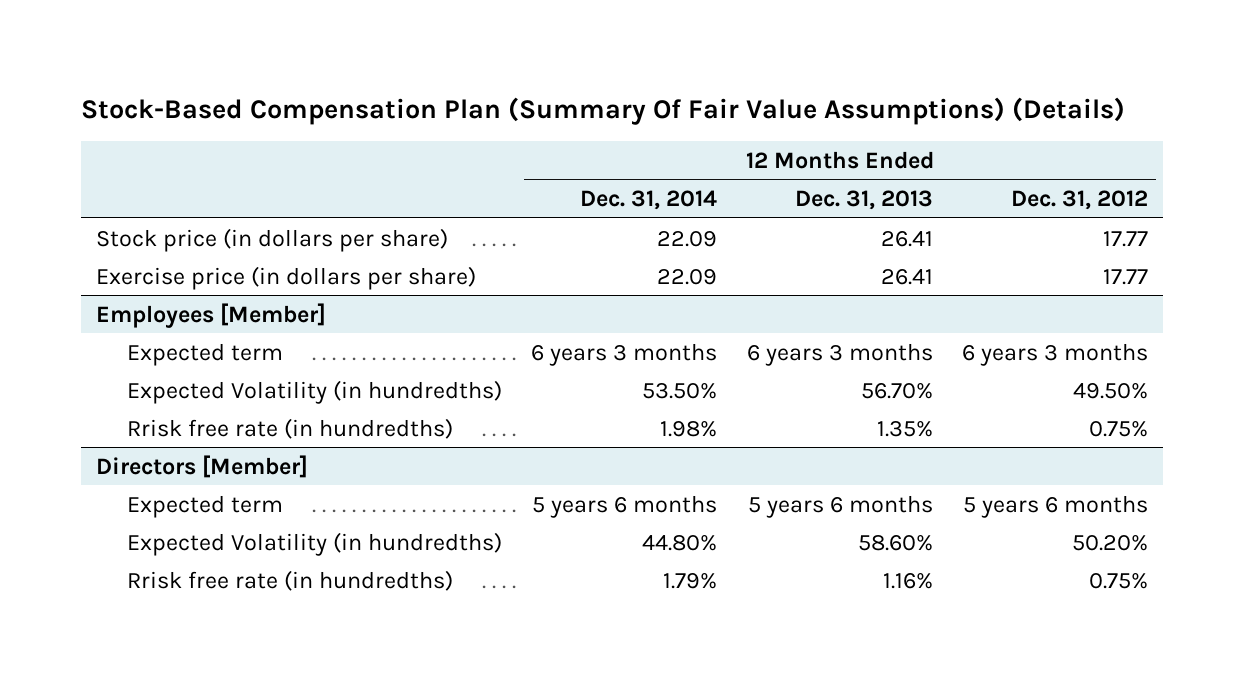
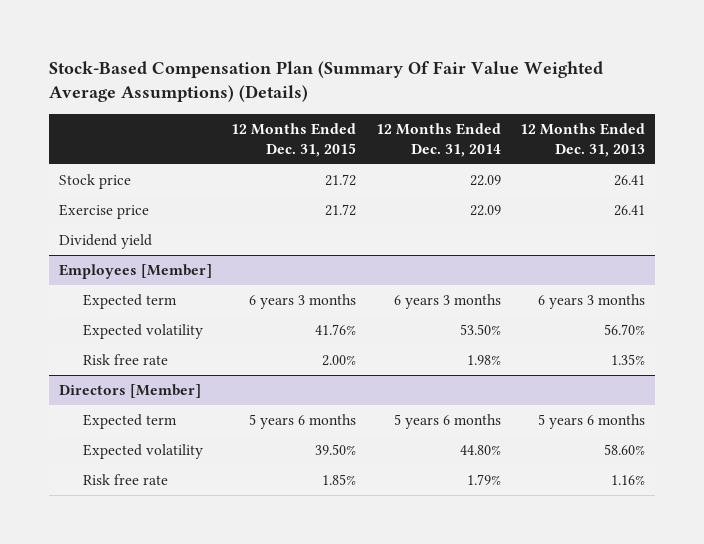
- Stock-Based Compensation Plan (Summary Of Fair Value Assumptions) (Details)
+ Stock-Based Compensation Plan (Summary Of Fair Value Weighted Average Assumptions) (Details)
- | 12 Months Ended Dec. 31, 2014 | 12 Months Ended Dec. 31, 2013 | 12 Months Ended Dec. 31, 2012
+ | 12 Months Ended Dec. 31, 2015 | 12 Months Ended Dec. 31, 2014 | 12 Months Ended Dec. 31, 2013
- Stock price (in dollars per share) | 22.09 | 26.41 | 17.77
- Exercise price (in dollars per share) | 22.09 | 26.41 | 17.77
+ Stock price | 21.72 | 22.09 | 26.41
+ Exercise price | 21.72 | 22.09 | 26.41
+ Dividend yield
@ Employees [Member]
- Expected Volatility (in hundredths) | 53.50% | 56.70% | 49.50%
- Rrisk free rate (in hundredths) | 1.98% | 1.35% | 0.75%
+ Expected volatility | 41.76% | 53.50% | 56.70%
+ Risk free rate | 2.00% | 1.98% | 1.35%
@ Directors [Member]
- Expected Volatility (in hundredths) | 44.80% | 58.60% | 50.20%
- Rrisk free rate (in hundredths) | 1.79% | 1.16% | 0.75%
+ Expected volatility | 39.50% | 44.80% | 58.60%
+ Risk free rate | 1.85% | 1.79% | 1.16%

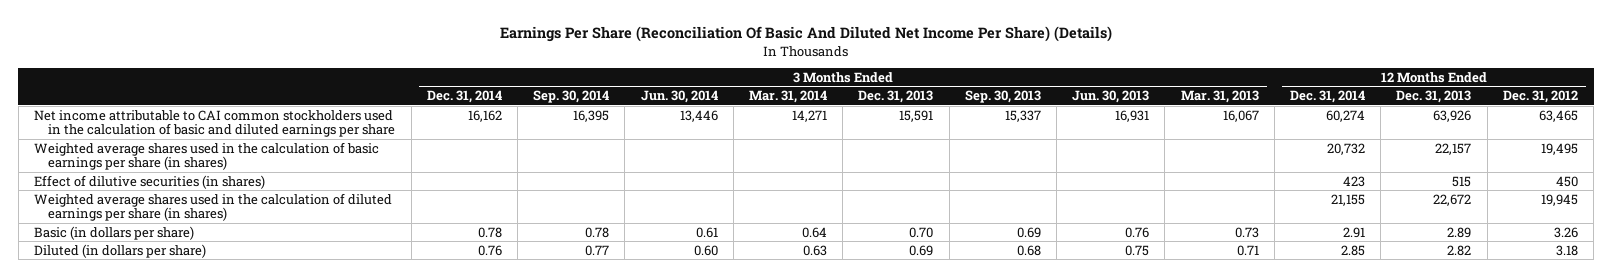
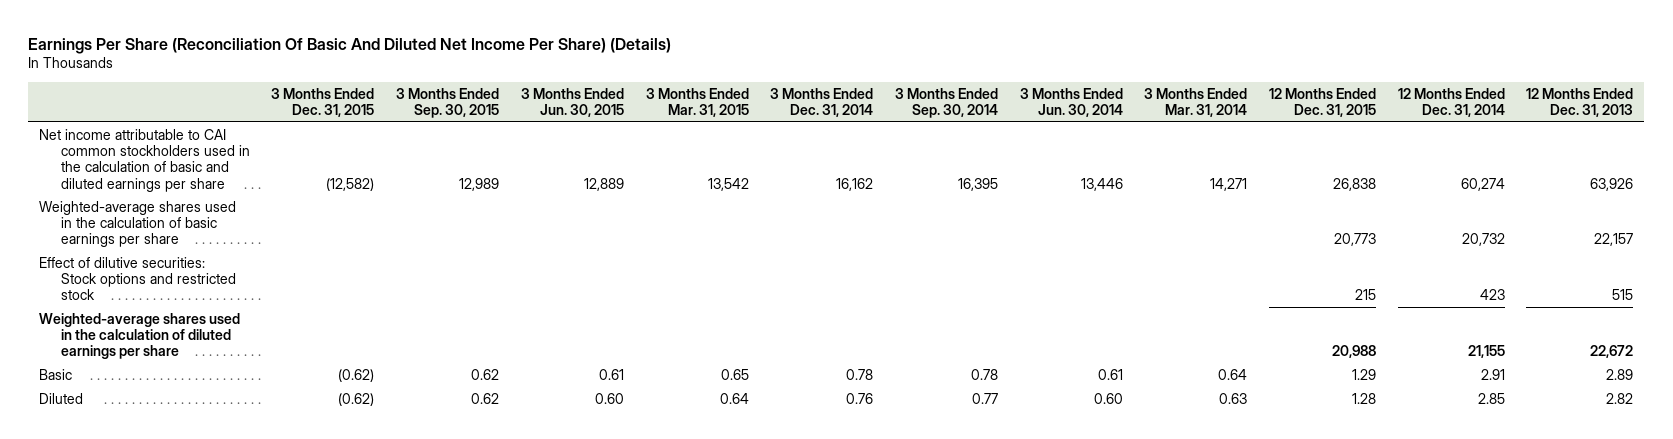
- | 3 Months Ended Dec. 31, 2014 | 3 Months Ended Sep. 30, 2014 | 3 Months Ended Jun. 30, 2014 | 3 Months Ended Mar. 31, 2014 | 3 Months Ended Dec. 31, 2013 | 3 Months Ended Sep. 30, 2013 | 3 Months Ended Jun. 30, 2013 | 3 Months Ended Mar. 31, 2013 | 12 Months Ended Dec. 31, 2014 | 12 Months Ended Dec. 31, 2013 | 12 Months Ended Dec. 31, 2012
+ | 3 Months Ended Dec. 31, 2015 | 3 Months Ended Sep. 30, 2015 | 3 Months Ended Jun. 30, 2015 | 3 Months Ended Mar. 31, 2015 | 3 Months Ended Dec. 31, 2014 | 3 Months Ended Sep. 30, 2014 | 3 Months Ended Jun. 30, 2014 | 3 Months Ended Mar. 31, 2014 | 12 Months Ended Dec. 31, 2015 | 12 Months Ended Dec. 31, 2014 | 12 Months Ended Dec. 31, 2013
- Weighted average shares used in the calculation of basic earnings per share (in shares) | | | | | | | | | 20,732 | 22,157 | 19,495
- Effect of dilutive securities (in shares) | | | | | | | | | 423 | 515 | 450
- Weighted average shares used in the calculation of diluted earnings per share (in shares) | | | | | | | | | 21,155 | 22,672 | 19,945
- Basic (in dollars per share) | 0.78 | 0.78 | 0.61 | 0.64 | 0.70 | 0.69 | 0.76 | 0.73 | 2.91 | 2.89 | 3.26
- Diluted (in dollars per share) | 0.76 | 0.77 | 0.60 | 0.63 | 0.69 | 0.68 | 0.75 | 0.71 | 2.85 | 2.82 | 3.18
+ Weighted-average shares used in the calculation of basic earnings per share | | | | | | | | | 20,773 | 20,732 | 22,157
+ Effect of dilutive securities: Stock options and restricted stock | | | | | | | | | 215 | 423 | 515
+ Weighted-average shares used in the calculation of diluted earnings per share | | | | | | | | | 20,988 | 21,155 | 22,672
+ Basic | (0.62) | 0.62 | 0.61 | 0.65 | 0.78 | 0.78 | 0.61 | 0.64 | 1.29 | 2.91 | 2.89
+ Diluted | (0.62) | 0.62 | 0.60 | 0.64 | 0.76 | 0.77 | 0.60 | 0.63 | 1.28 | 2.85 | 2.82

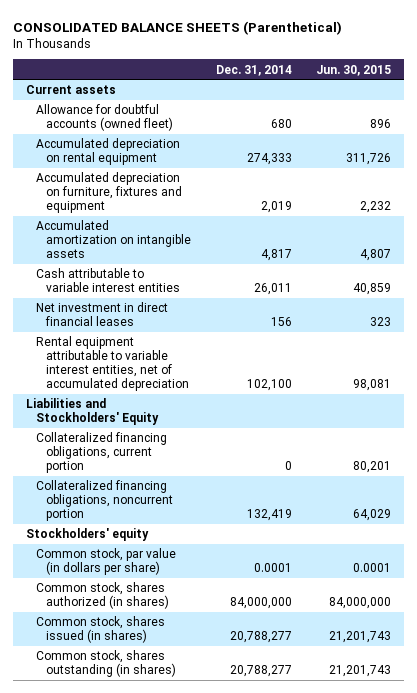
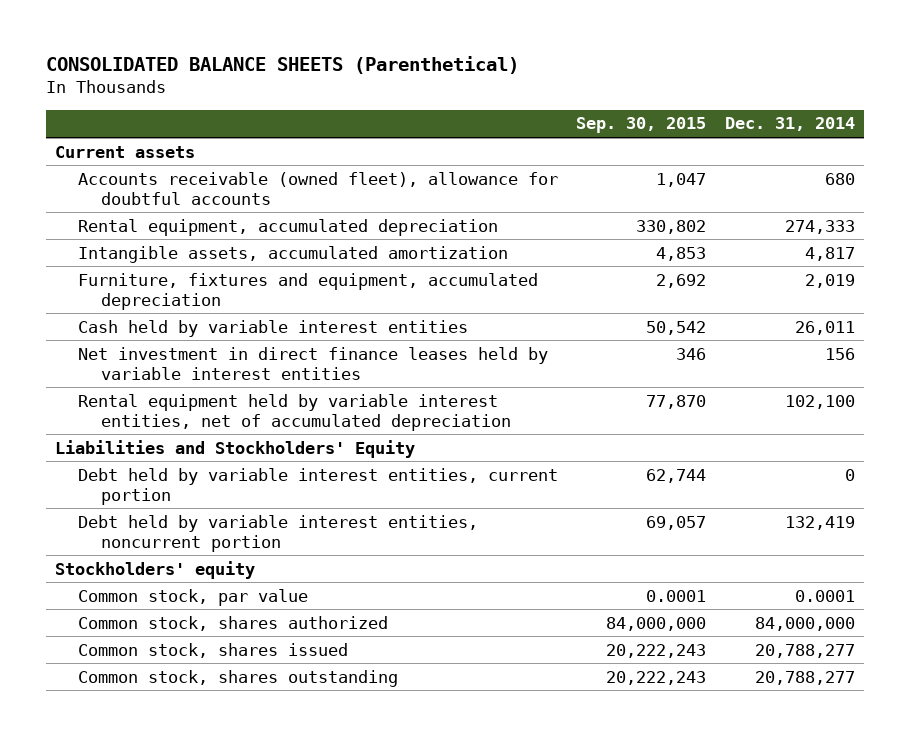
- | Dec. 31, 2014 | Jun. 30, 2015
+ | Sep. 30, 2015 | Dec. 31, 2014
- Allowance for doubtful accounts (owned fleet) | 680 | 896
- Accumulated depreciation on rental equipment | 274,333 | 311,726
- Accumulated depreciation on furniture, fixtures and equipment | 2,019 | 2,232
- Accumulated amortization on intangible assets | 4,817 | 4,807
- Cash attributable to variable interest entities | 26,011 | 40,859
- Net investment in direct financial leases | 156 | 323
- Rental equipment attributable to variable interest entities, net of accumulated depreciation | 102,100 | 98,081
+ Accounts receivable (owned fleet), allowance for doubtful accounts | 1,047 | 680
+ Rental equipment, accumulated depreciation | 330,802 | 274,333
+ Intangible assets, accumulated amortization | 4,853 | 4,817
+ Furniture, fixtures and equipment, accumulated depreciation | 2,692 | 2,019
+ Cash held by variable interest entities | 50,542 | 26,011
+ Net investment in direct finance leases held by variable interest entities | 346 | 156
+ Rental equipment held by variable interest entities, net of accumulated depreciation | 77,870 | 102,100
- Collateralized financing obligations, current portion | 0 | 80,201
- Collateralized financing obligations, noncurrent portion | 132,419 | 64,029
+ Debt held by variable interest entities, current portion | 62,744 | 0
+ Debt held by variable interest entities, noncurrent portion | 69,057 | 132,419
- Common stock, par value (in dollars per share) | 0.0001 | 0.0001
- Common stock, shares authorized (in shares) | 84,000,000 | 84,000,000
- Common stock, shares issued (in shares) | 20,788,277 | 21,201,743
- Common stock, shares outstanding (in shares) | 20,788,277 | 21,201,743
+ Common stock, par value | 0.0001 | 0.0001
+ Common stock, shares authorized | 84,000,000 | 84,000,000
+ Common stock, shares issued | 20,222,243 | 20,788,277
+ Common stock, shares outstanding | 20,222,243 | 20,788,277

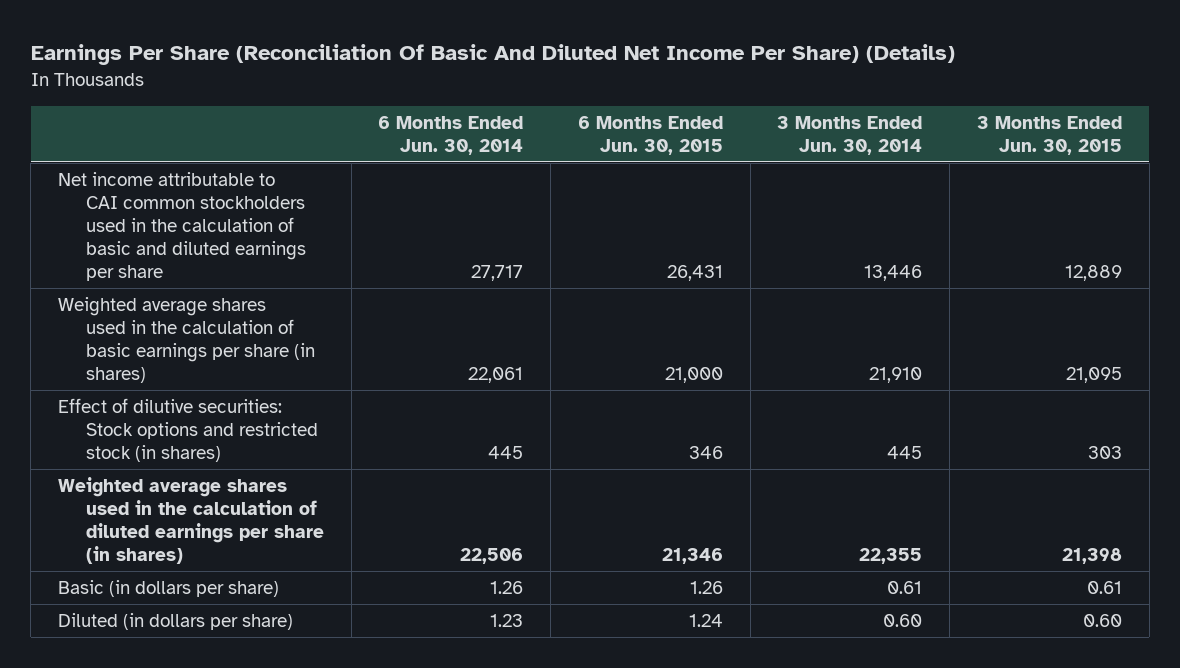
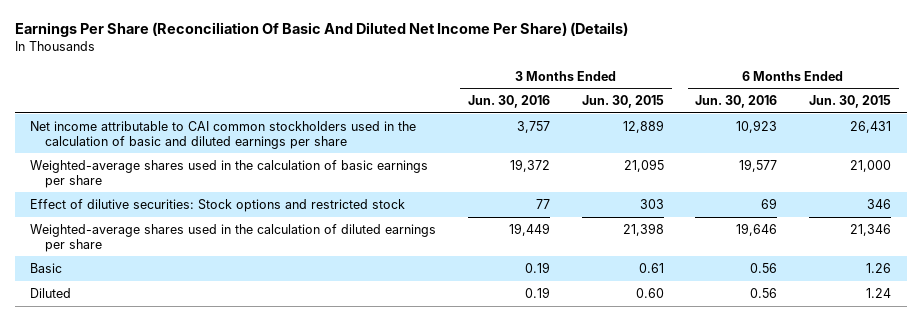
- | 6 Months Ended Jun. 30, 2014 | 6 Months Ended Jun. 30, 2015 | 3 Months Ended Jun. 30, 2014 | 3 Months Ended Jun. 30, 2015
+ | 3 Months Ended Jun. 30, 2016 | 3 Months Ended Jun. 30, 2015 | 6 Months Ended Jun. 30, 2016 | 6 Months Ended Jun. 30, 2015
- Weighted average shares used in the calculation of basic earnings per share (in shares) | 22,061 | 21,000 | 21,910 | 21,095
- Effect of dilutive securities: Stock options and restricted stock (in shares) | 445 | 346 | 445 | 303
- Weighted average shares used in the calculation of diluted earnings per share (in shares) | 22,506 | 21,346 | 22,355 | 21,398
- Basic (in dollars per share) | 1.26 | 1.26 | 0.61 | 0.61
- Diluted (in dollars per share) | 1.23 | 1.24 | 0.60 | 0.60
+ Weighted-average shares used in the calculation of basic earnings per share | 19,372 | 21,095 | 19,577 | 21,000
+ Effect of dilutive securities: Stock options and restricted stock | 77 | 303 | 69 | 346
+ Weighted-average shares used in the calculation of diluted earnings per share | 19,449 | 21,398 | 19,646 | 21,346
+ Basic | 0.19 | 0.61 | 0.56 | 1.26
+ Diluted | 0.19 | 0.60 | 0.56 | 1.24

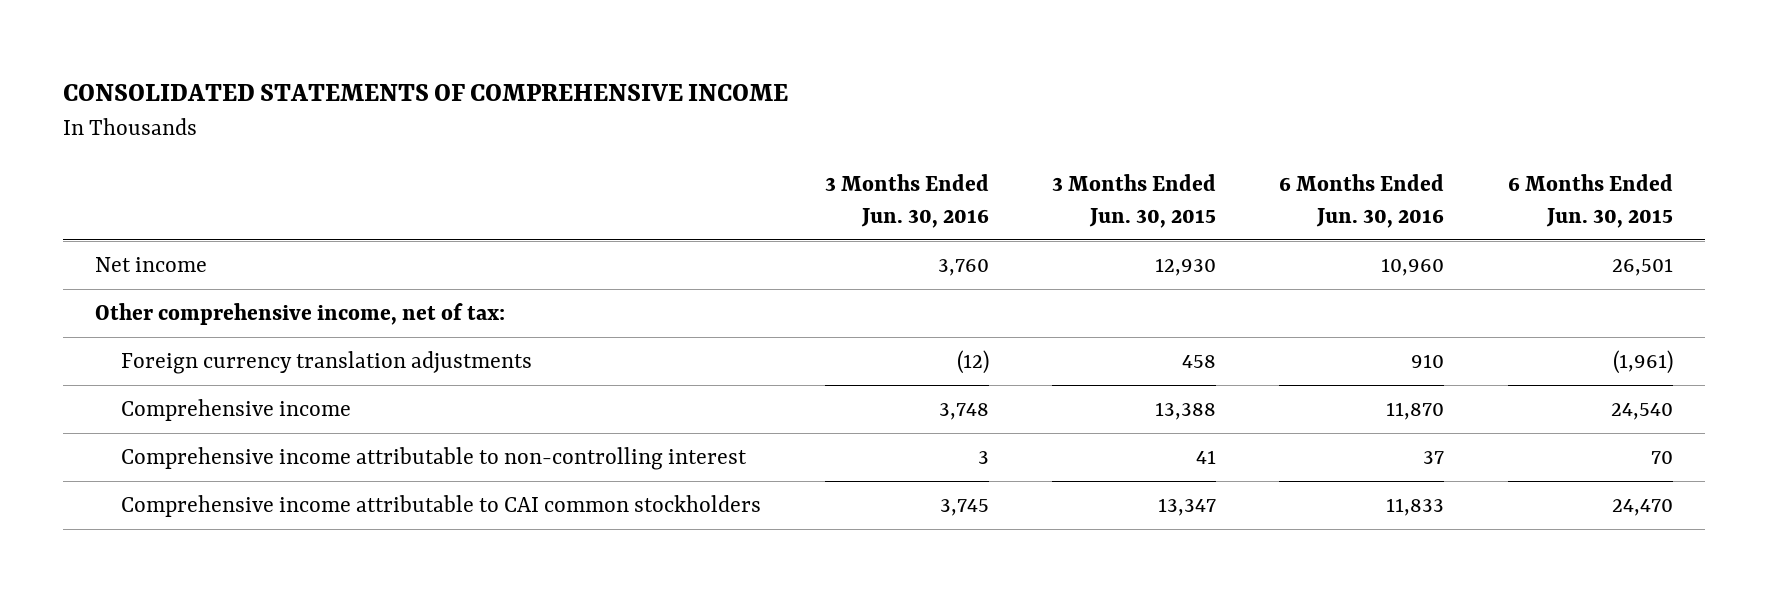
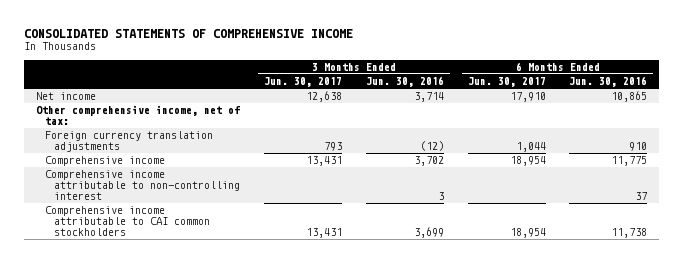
- | 3 Months Ended Jun. 30, 2016 | 3 Months Ended Jun. 30, 2015 | 6 Months Ended Jun. 30, 2016 | 6 Months Ended Jun. 30, 2015
+ | 3 Months Ended Jun. 30, 2017 | 3 Months Ended Jun. 30, 2016 | 6 Months Ended Jun. 30, 2017 | 6 Months Ended Jun. 30, 2016
- Net income | 3,760 | 12,930 | 10,960 | 26,501
+ Net income | 12,638 | 3,714 | 17,910 | 10,865
- Comprehensive income | 3,748 | 13,388 | 11,870 | 24,540
+ Comprehensive income | 13,431 | 3,702 | 18,954 | 11,775
- Comprehensive income attributable to CAI common stockholders | 3,745 | 13,347 | 11,833 | 24,470
+ Comprehensive income attributable to CAI common stockholders | 13,431 | 3,699 | 18,954 | 11,738

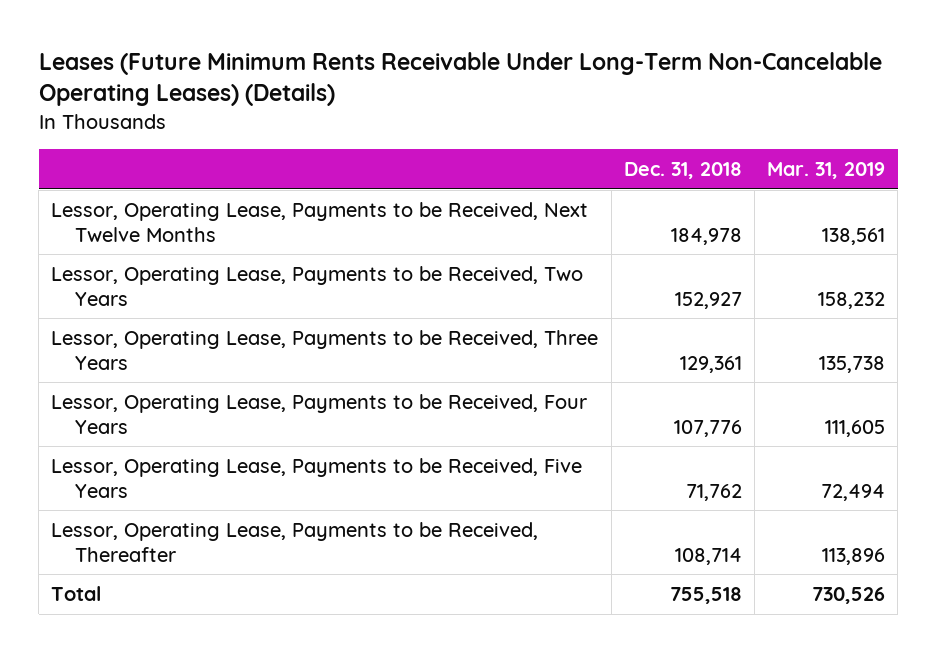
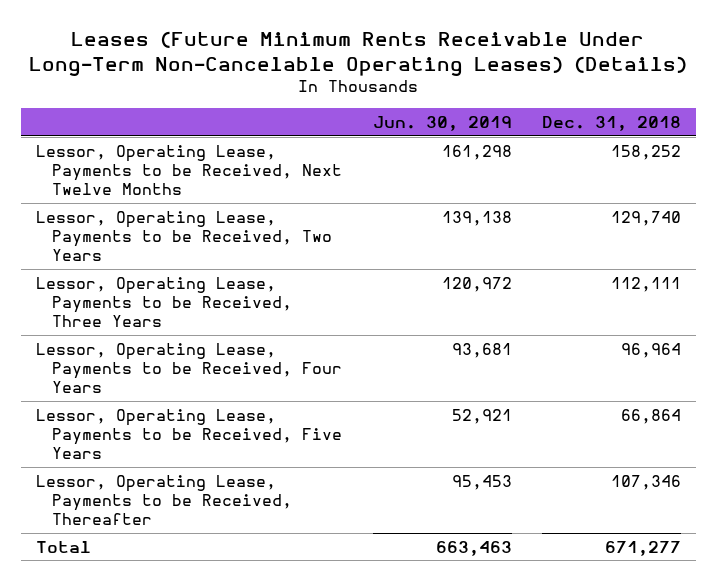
- | Dec. 31, 2018 | Mar. 31, 2019
+ | Jun. 30, 2019 | Dec. 31, 2018
- Lessor, Operating Lease, Payments to be Received, Next Twelve Months | 184,978 | 138,561
- Lessor, Operating Lease, Payments to be Received, Two Years | 152,927 | 158,232
- Lessor, Operating Lease, Payments to be Received, Three Years | 129,361 | 135,738
- Lessor, Operating Lease, Payments to be Received, Four Years | 107,776 | 111,605
- Lessor, Operating Lease, Payments to be Received, Five Years | 71,762 | 72,494
- Lessor, Operating Lease, Payments to be Received, Thereafter | 108,714 | 113,896
- Total | 755,518 | 730,526
+ Lessor, Operating Lease, Payments to be Received, Next Twelve Months | 161,298 | 158,252
+ Lessor, Operating Lease, Payments to be Received, Two Years | 139,138 | 129,740
+ Lessor, Operating Lease, Payments to be Received, Three Years | 120,972 | 112,111
+ Lessor, Operating Lease, Payments to be Received, Four Years | 93,681 | 96,964
+ Lessor, Operating Lease, Payments to be Received, Five Years | 52,921 | 66,864
+ Lessor, Operating Lease, Payments to be Received, Thereafter | 95,453 | 107,346
+ Total | 663,463 | 671,277

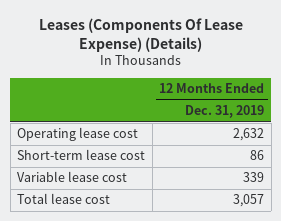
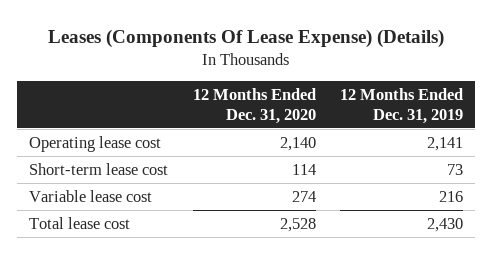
- | 12 Months Ended Dec. 31, 2019
+ | 12 Months Ended Dec. 31, 2020 | 12 Months Ended Dec. 31, 2019
- Operating lease cost | 2,632
- Short-term lease cost | 86
- Variable lease cost | 339
- Total lease cost | 3,057
+ Operating lease cost | 2,140 | 2,141
+ Short-term lease cost | 114 | 73
+ Variable lease cost | 274 | 216
+ Total lease cost | 2,528 | 2,430

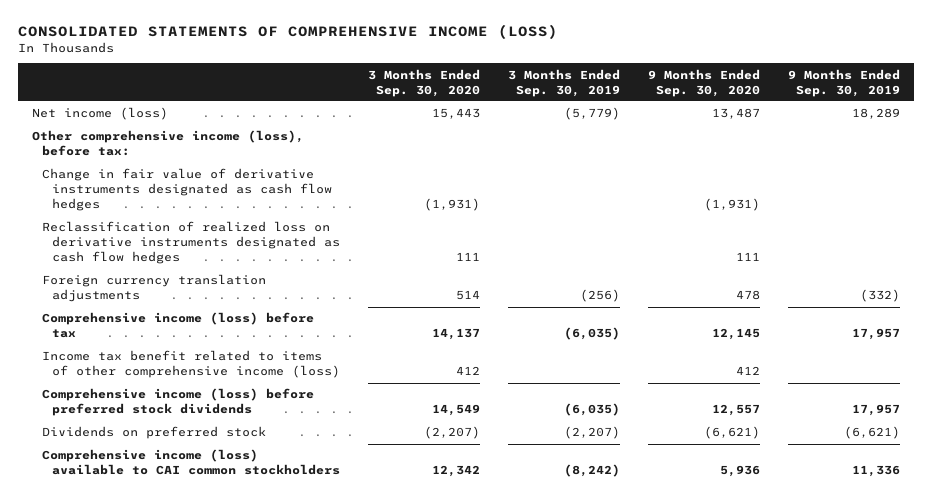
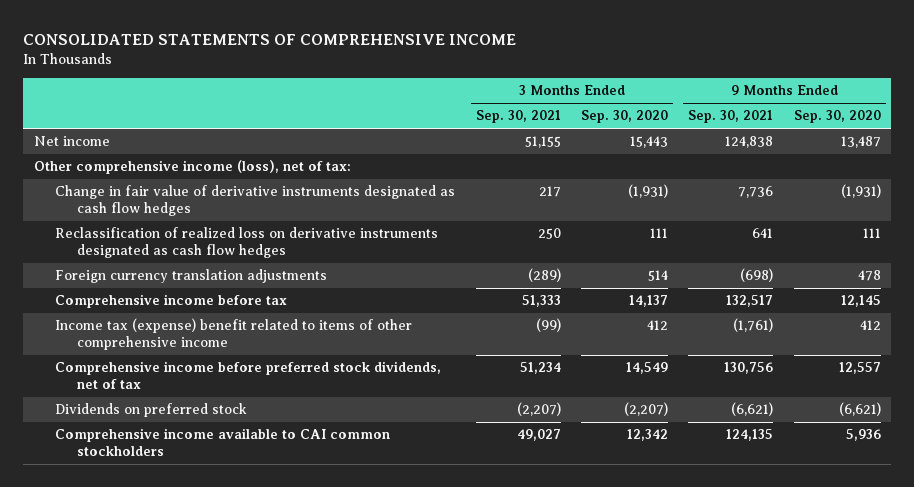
- CONSOLIDATED STATEMENTS OF COMPREHENSIVE INCOME (LOSS)
+ CONSOLIDATED STATEMENTS OF COMPREHENSIVE INCOME
- | 3 Months Ended Sep. 30, 2020 | 3 Months Ended Sep. 30, 2019 | 9 Months Ended Sep. 30, 2020 | 9 Months Ended Sep. 30, 2019
+ | 3 Months Ended Sep. 30, 2021 | 3 Months Ended Sep. 30, 2020 | 9 Months Ended Sep. 30, 2021 | 9 Months Ended Sep. 30, 2020
- Net income (loss) | 15,443 | (5,779) | 13,487 | 18,289
- Other comprehensive income (loss), before tax:
+ Net income | 51,155 | 15,443 | 124,838 | 13,487
+ Other comprehensive income (loss), net of tax:
- Comprehensive income (loss) before tax | 14,137 | (6,035) | 12,145 | 17,957
- Income tax benefit related to items of other comprehensive income (loss) | 412 | | 412 |
- Comprehensive income (loss) before preferred stock dividends | 14,549 | (6,035) | 12,557 | 17,957
+ Comprehensive income before tax | 51,333 | 14,137 | 132,517 | 12,145
+ Income tax (expense) benefit related to items of other comprehensive income | (99) | 412 | (1,761) | 412
+ Comprehensive income before preferred stock dividends, net of tax | 51,234 | 14,549 | 130,756 | 12,557
- Comprehensive income (loss) available to CAI common stockholders | 12,342 | (8,242) | 5,936 | 11,336
+ Comprehensive income available to CAI common stockholders | 49,027 | 12,342 | 124,135 | 5,936

